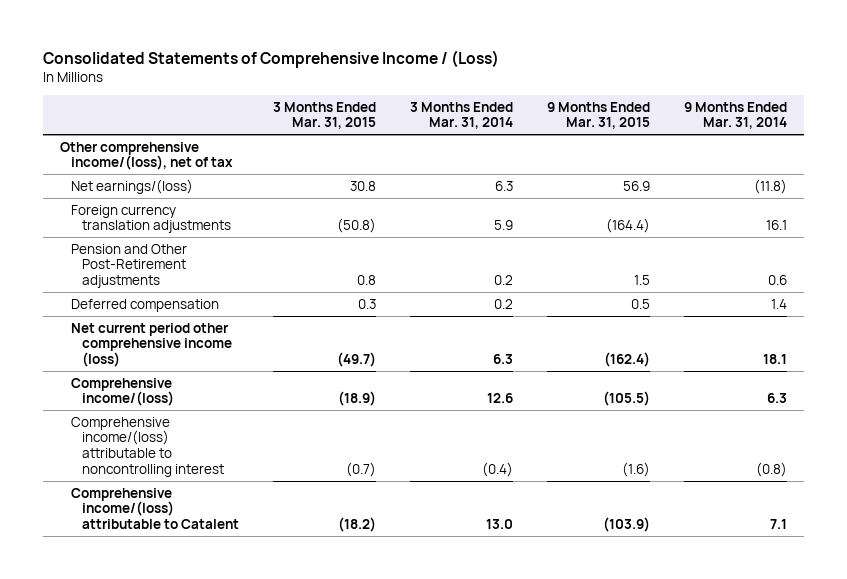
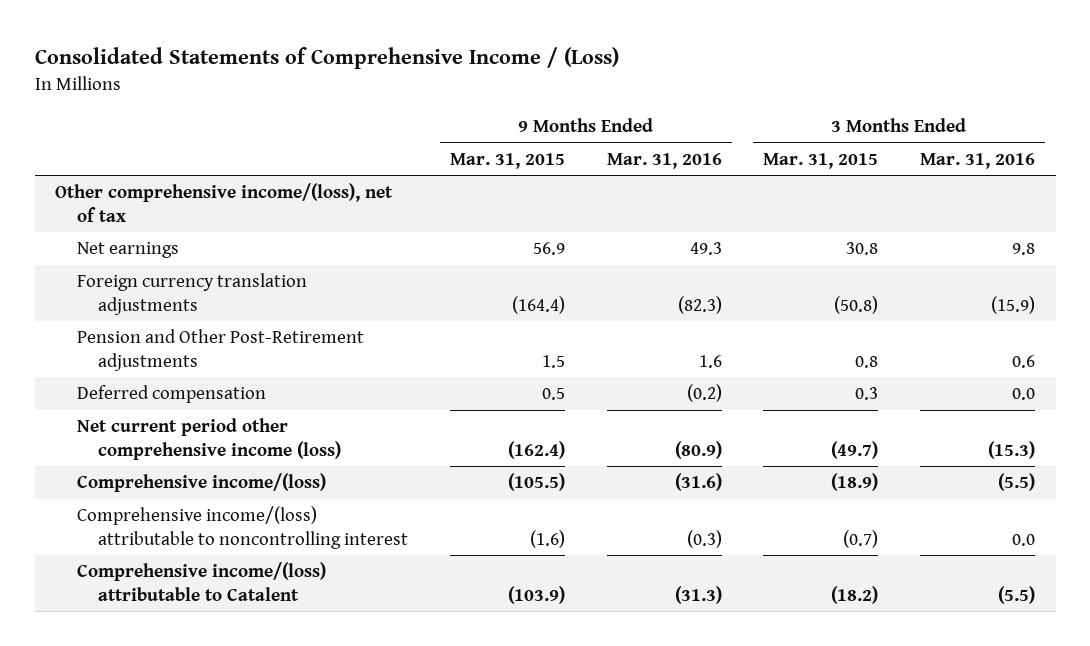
- | 3 Months Ended Mar. 31, 2015 | 3 Months Ended Mar. 31, 2014 | 9 Months Ended Mar. 31, 2015 | 9 Months Ended Mar. 31, 2014
+ | 9 Months Ended Mar. 31, 2015 | 9 Months Ended Mar. 31, 2016 | 3 Months Ended Mar. 31, 2015 | 3 Months Ended Mar. 31, 2016
- Net earnings/(loss) | 30.8 | 6.3 | 56.9 | (11.8)
+ Net earnings | 56.9 | 49.3 | 30.8 | 9.8

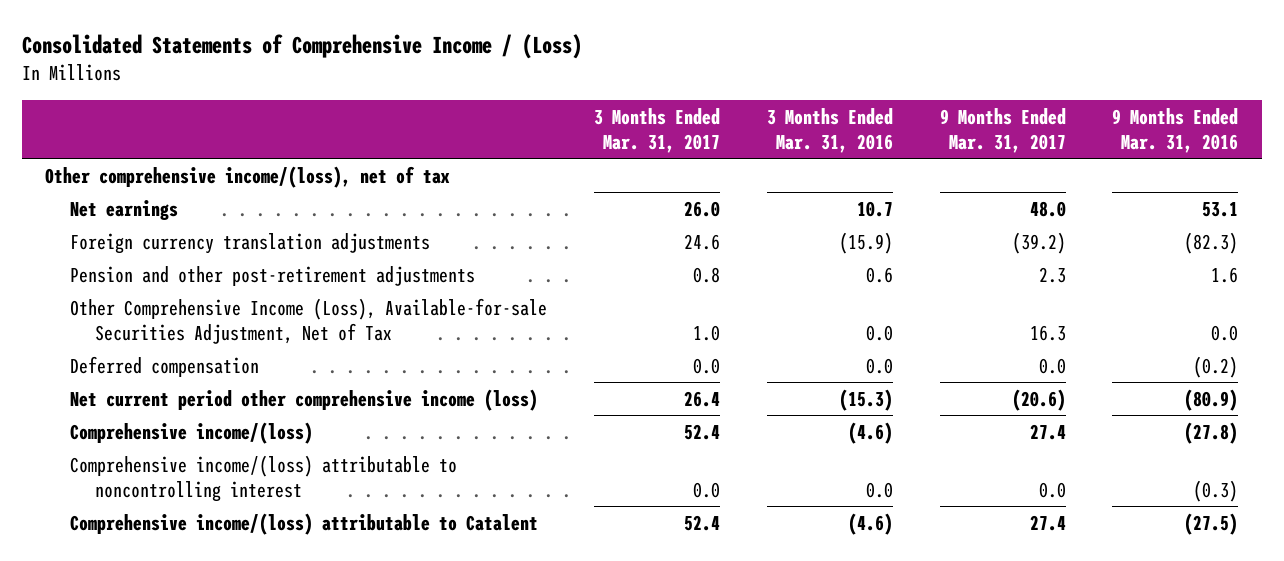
- | 9 Months Ended Mar. 31, 2015 | 9 Months Ended Mar. 31, 2016 | 3 Months Ended Mar. 31, 2015 | 3 Months Ended Mar. 31, 2016
+ | 3 Months Ended Mar. 31, 2017 | 3 Months Ended Mar. 31, 2016 | 9 Months Ended Mar. 31, 2017 | 9 Months Ended Mar. 31, 2016
- Net earnings | 56.9 | 49.3 | 30.8 | 9.8
+ Net earnings | 26.0 | 10.7 | 48.0 | 53.1
- Pension and Other Post-Retirement adjustments | 1.5 | 1.6 | 0.8 | 0.6
+ Pension and other post-retirement adjustments | 0.8 | 0.6 | 2.3 | 1.6
+ Other Comprehensive Income (Loss), Available-for-sale Securities Adjustment, Net of Tax | 1.0 | 0.0 | 16.3 | 0.0
- Comprehensive income/(loss) | (105.5) | (31.6) | (18.9) | (5.5)
+ Comprehensive income/(loss) | 52.4 | (4.6) | 27.4 | (27.8)
- Comprehensive income/(loss) attributable to Catalent | (103.9) | (31.3) | (18.2) | (5.5)
+ Comprehensive income/(loss) attributable to Catalent | 52.4 | (4.6) | 27.4 | (27.5)

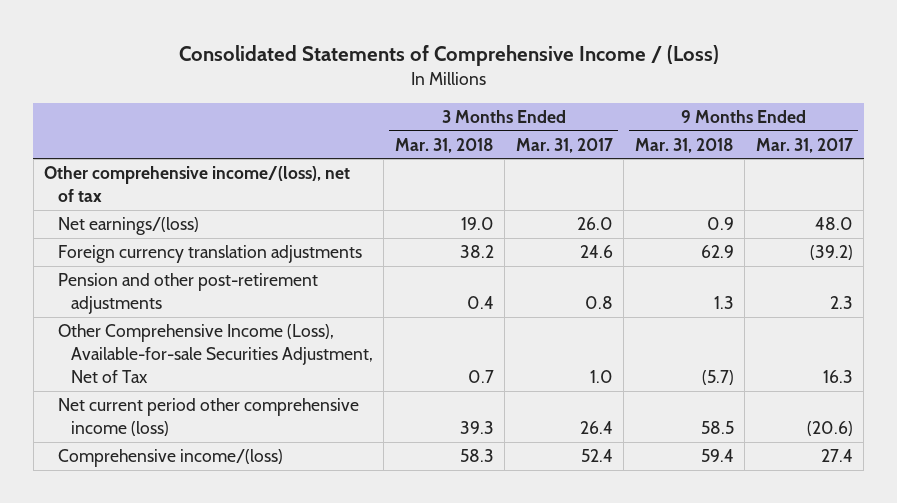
- | 3 Months Ended Mar. 31, 2017 | 3 Months Ended Mar. 31, 2016 | 9 Months Ended Mar. 31, 2017 | 9 Months Ended Mar. 31, 2016
+ | 3 Months Ended Mar. 31, 2018 | 3 Months Ended Mar. 31, 2017 | 9 Months Ended Mar. 31, 2018 | 9 Months Ended Mar. 31, 2017
- Net earnings | 26.0 | 10.7 | 48.0 | 53.1
+ Net earnings/(loss) | 19.0 | 26.0 | 0.9 | 48.0
- Deferred compensation | 0.0 | 0.0 | 0.0 | (0.2)
- Comprehensive income/(loss) attributable to noncontrolling interest | 0.0 | 0.0 | 0.0 | (0.3)
- Comprehensive income/(loss) attributable to Catalent | 52.4 | (4.6) | 27.4 | (27.5)

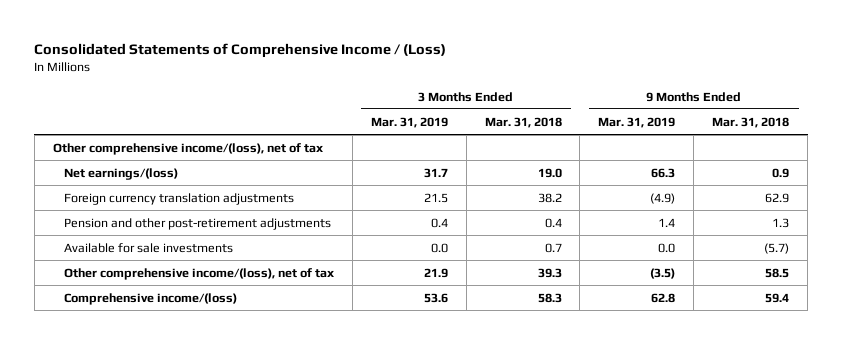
- | 3 Months Ended Mar. 31, 2018 | 3 Months Ended Mar. 31, 2017 | 9 Months Ended Mar. 31, 2018 | 9 Months Ended Mar. 31, 2017
+ | 3 Months Ended Mar. 31, 2019 | 3 Months Ended Mar. 31, 2018 | 9 Months Ended Mar. 31, 2019 | 9 Months Ended Mar. 31, 2018
- Other Comprehensive Income (Loss), Available-for-sale Securities Adjustment, Net of Tax | 0.7 | 1.0 | (5.7) | 16.3
- Net current period other comprehensive income (loss) | 39.3 | 26.4 | 58.5 | (20.6)
+ Available for sale investments | 0.0 | 0.7 | 0.0 | (5.7)
+ Other comprehensive income/(loss), net of tax | 21.9 | 39.3 | (3.5) | 58.5

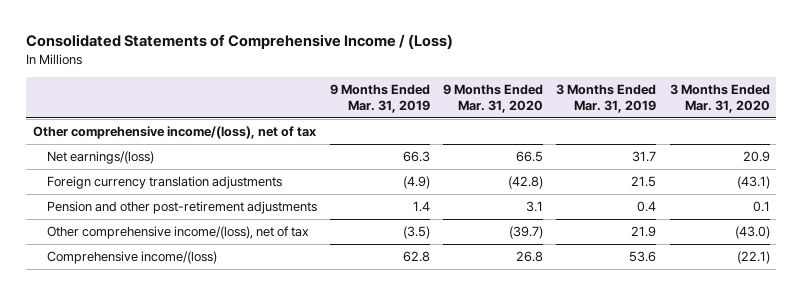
- | 3 Months Ended Mar. 31, 2019 | 3 Months Ended Mar. 31, 2018 | 9 Months Ended Mar. 31, 2019 | 9 Months Ended Mar. 31, 2018
+ | 9 Months Ended Mar. 31, 2019 | 9 Months Ended Mar. 31, 2020 | 3 Months Ended Mar. 31, 2019 | 3 Months Ended Mar. 31, 2020
- Available for sale investments | 0.0 | 0.7 | 0.0 | (5.7)

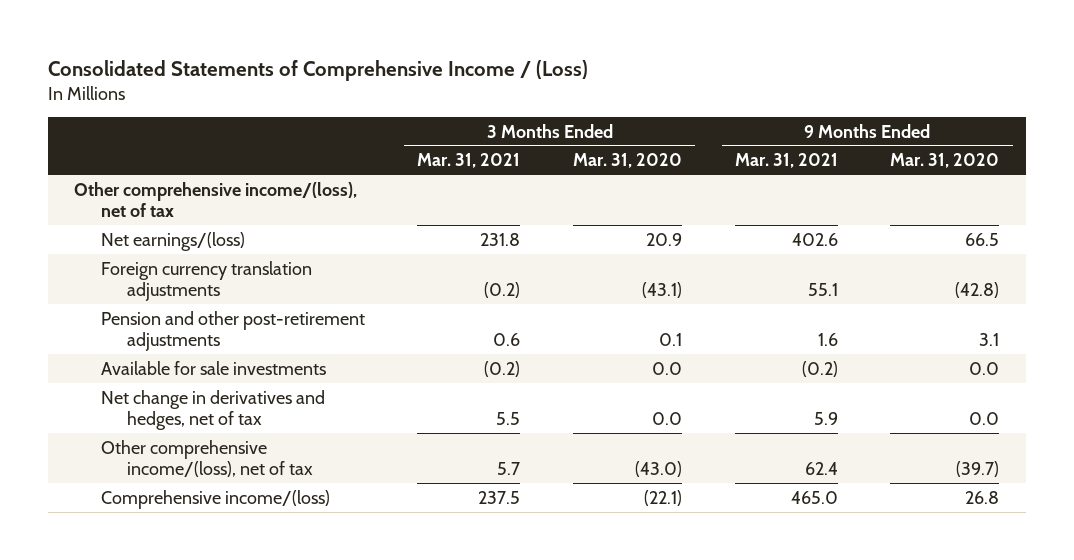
- | 9 Months Ended Mar. 31, 2019 | 9 Months Ended Mar. 31, 2020 | 3 Months Ended Mar. 31, 2019 | 3 Months Ended Mar. 31, 2020
+ | 3 Months Ended Mar. 31, 2021 | 3 Months Ended Mar. 31, 2020 | 9 Months Ended Mar. 31, 2021 | 9 Months Ended Mar. 31, 2020
+ Available for sale investments | (0.2) | 0.0 | (0.2) | 0.0
+ Net change in derivatives and hedges, net of tax | 5.5 | 0.0 | 5.9 | 0.0

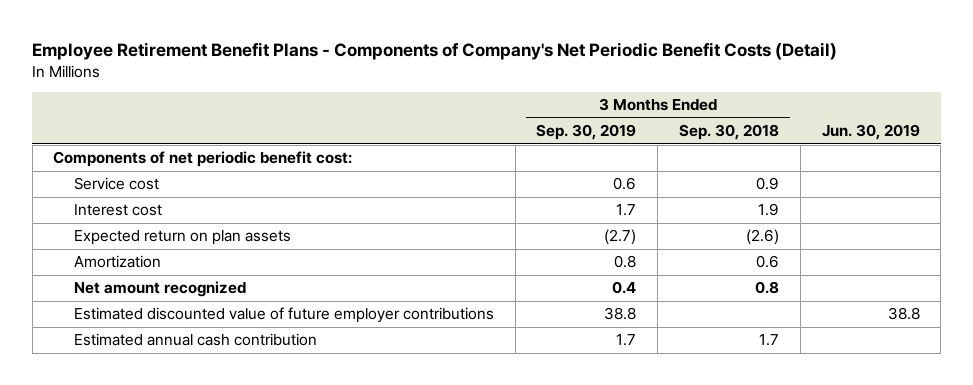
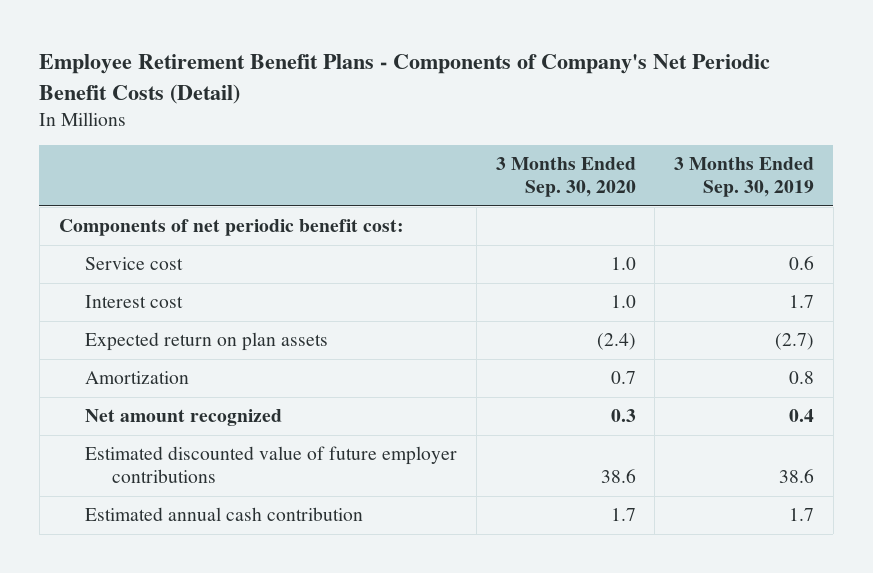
- | 3 Months Ended Sep. 30, 2019 | 3 Months Ended Sep. 30, 2018 | Jun. 30, 2019
+ | 3 Months Ended Sep. 30, 2020 | 3 Months Ended Sep. 30, 2019
- Estimated discounted value of future employer contributions | 38.8 | | 38.8
+ Estimated discounted value of future employer contributions | 38.6 | 38.6

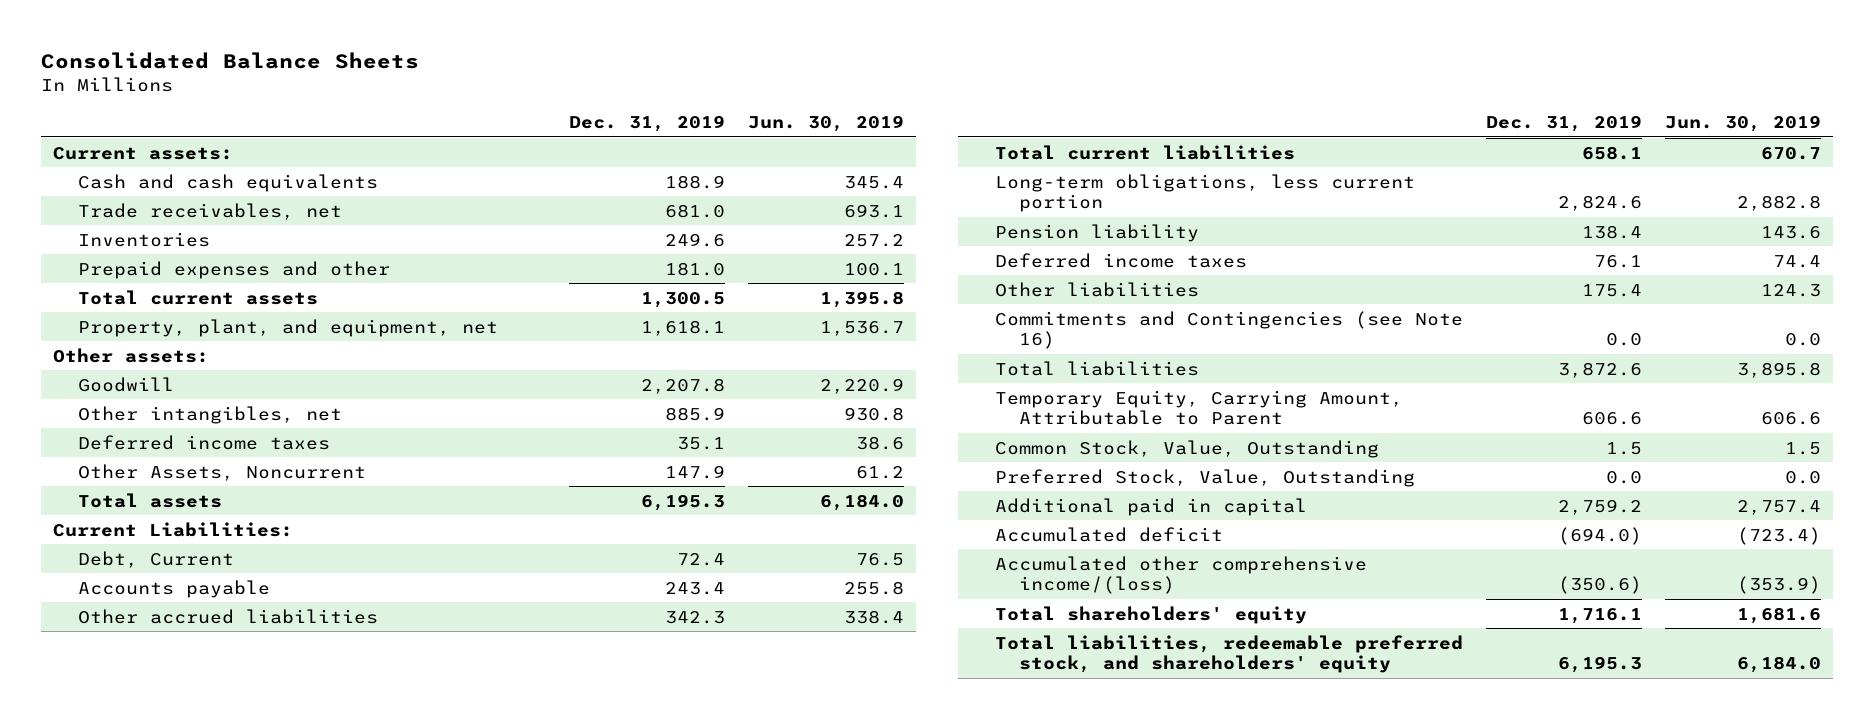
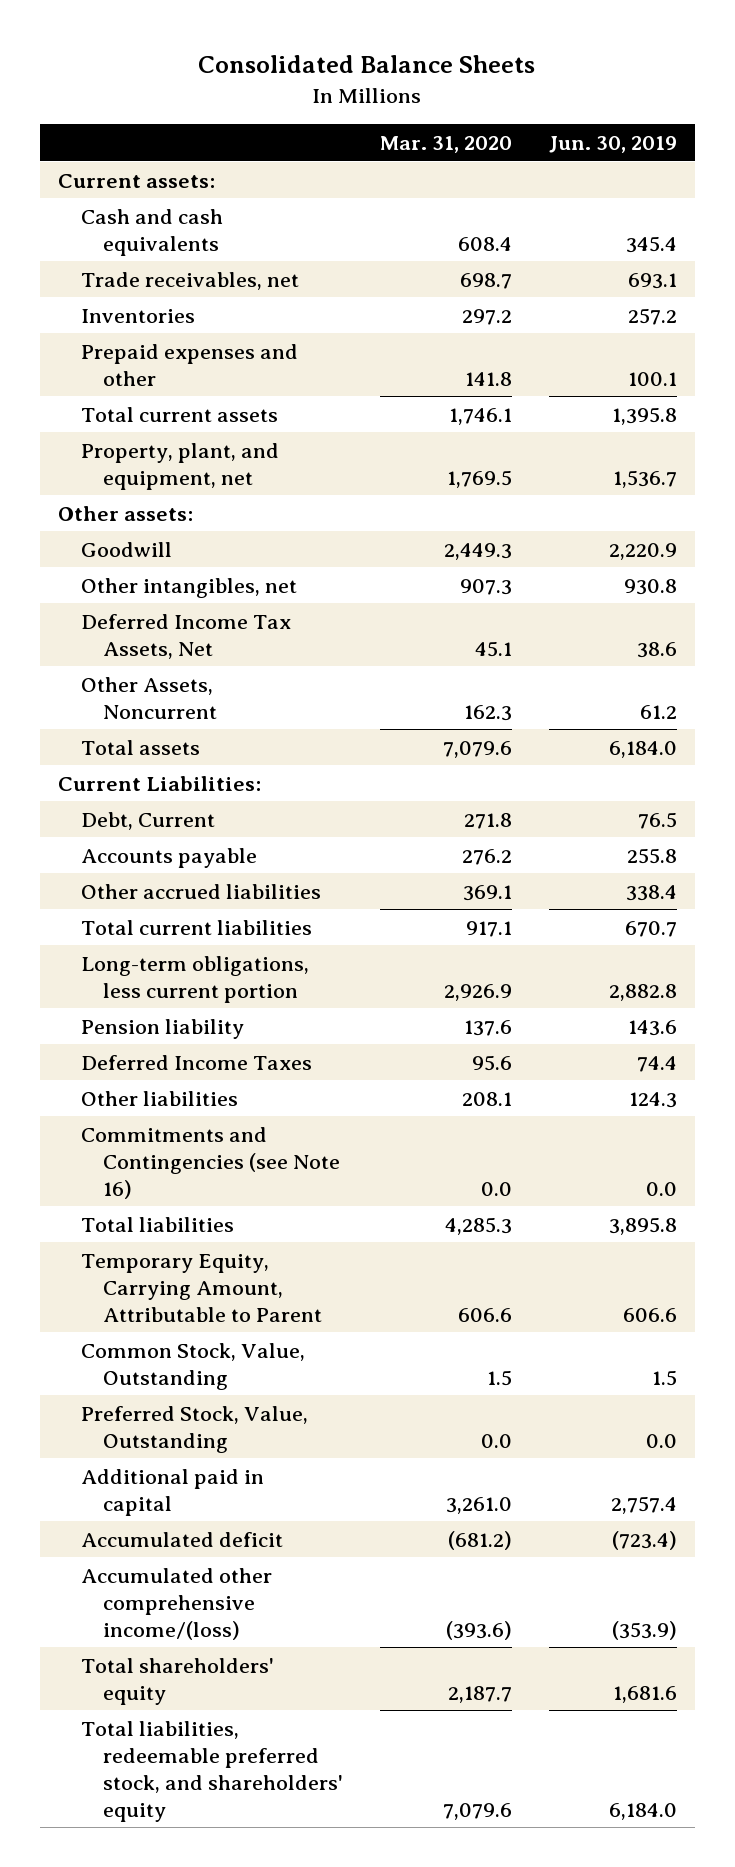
- | Dec. 31, 2019 | Jun. 30, 2019
+ | Mar. 31, 2020 | Jun. 30, 2019
- Deferred income taxes | 35.1 | 38.6
+ Deferred Income Tax Assets, Net | 45.1 | 38.6
- Deferred income taxes | 76.1 | 74.4
+ Deferred Income Taxes | 95.6 | 74.4

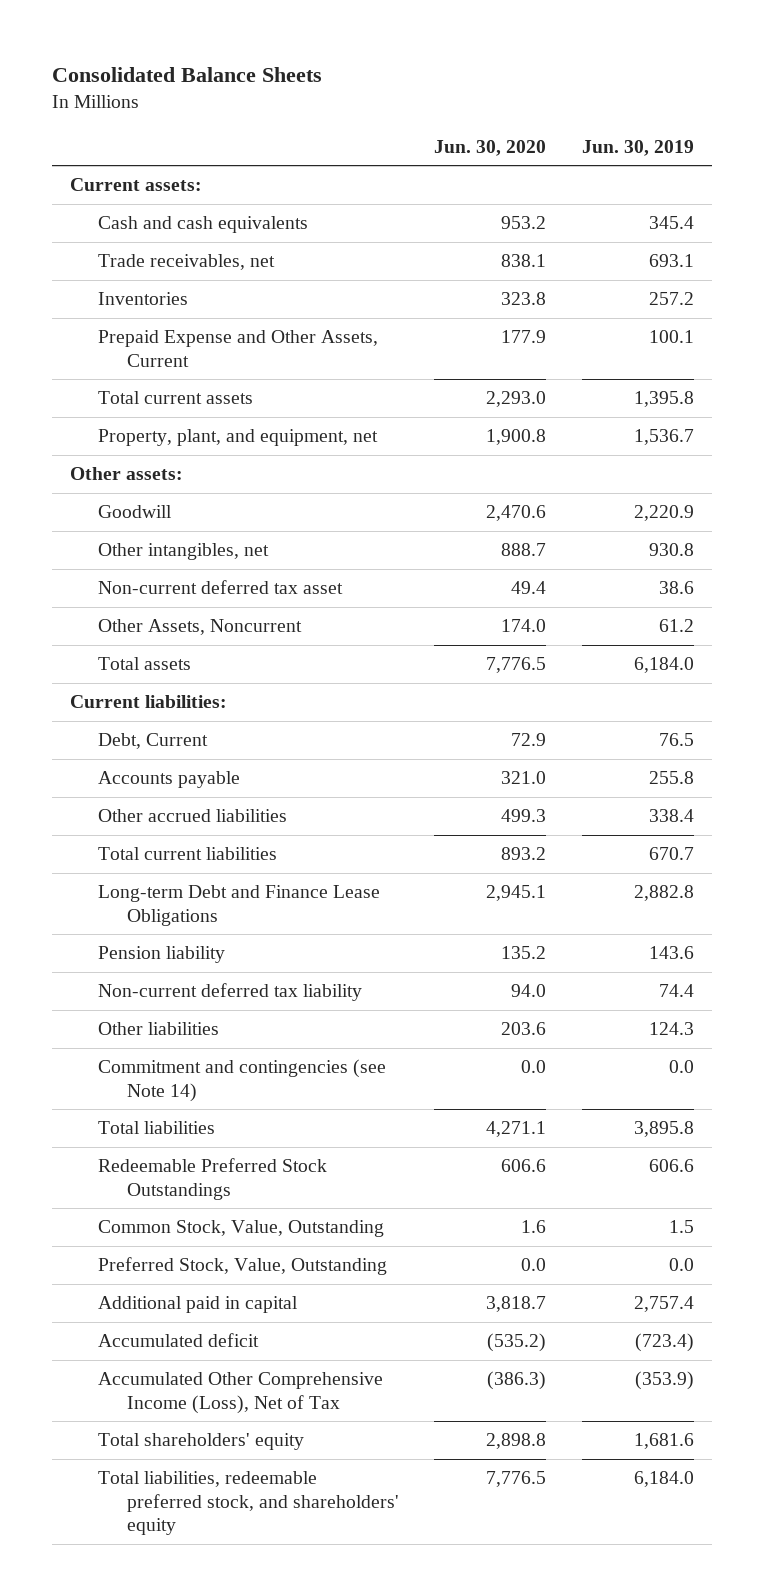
- | Mar. 31, 2020 | Jun. 30, 2019
+ | Jun. 30, 2020 | Jun. 30, 2019
- Prepaid expenses and other | 141.8 | 100.1
+ Prepaid Expense and Other Assets, Current | 177.9 | 100.1
- Deferred Income Tax Assets, Net | 45.1 | 38.6
+ Non-current deferred tax asset | 49.4 | 38.6
- Current Liabilities:
+ Current liabilities:
- Long-term obligations, less current portion | 2,926.9 | 2,882.8
+ Long-term Debt and Finance Lease Obligations | 2,945.1 | 2,882.8
- Deferred Income Taxes | 95.6 | 74.4
+ Non-current deferred tax liability | 94.0 | 74.4
- Commitments and Contingencies (see Note 16) | 0.0 | 0.0
+ Commitment and contingencies (see Note 14) | 0.0 | 0.0
- Temporary Equity, Carrying Amount, Attributable to Parent | 606.6 | 606.6
+ Redeemable Preferred Stock Outstandings | 606.6 | 606.6
- Accumulated other comprehensive income/(loss) | (393.6) | (353.9)
+ Accumulated Other Comprehensive Income (Loss), Net of Tax | (386.3) | (353.9)

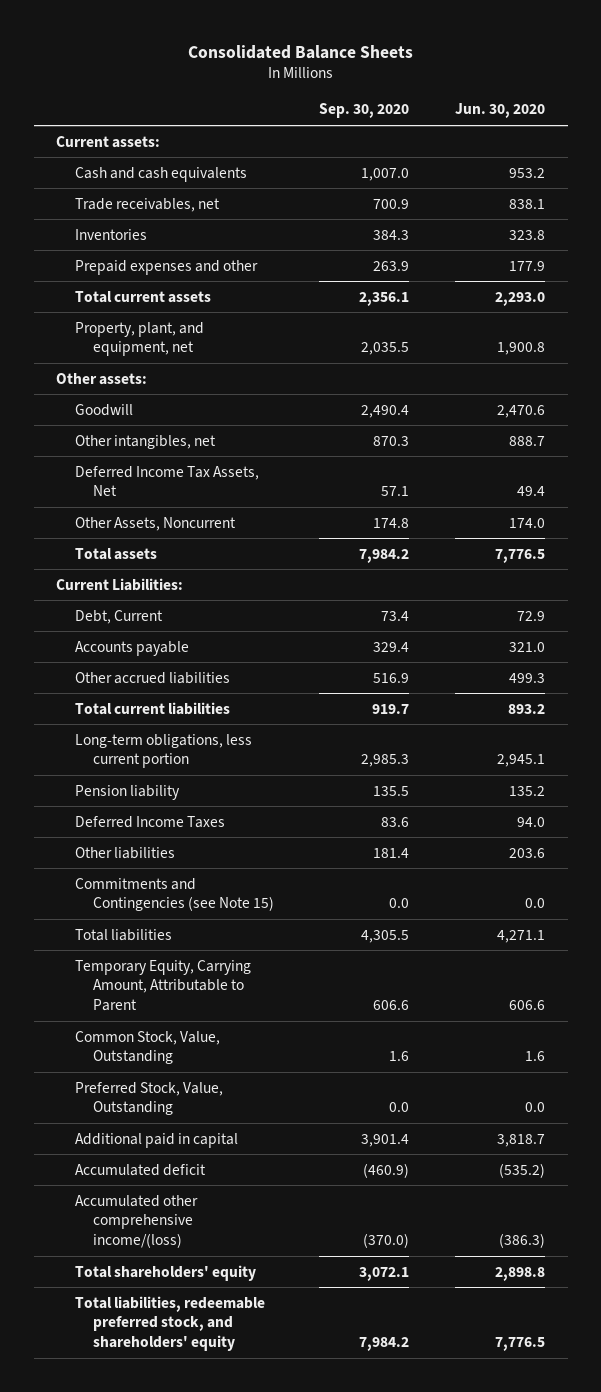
- | Jun. 30, 2020 | Jun. 30, 2019
+ | Sep. 30, 2020 | Jun. 30, 2020
- Prepaid Expense and Other Assets, Current | 177.9 | 100.1
+ Prepaid expenses and other | 263.9 | 177.9
- Non-current deferred tax asset | 49.4 | 38.6
+ Deferred Income Tax Assets, Net | 57.1 | 49.4
- Current liabilities:
+ Current Liabilities:
- Long-term Debt and Finance Lease Obligations | 2,945.1 | 2,882.8
+ Long-term obligations, less current portion | 2,985.3 | 2,945.1
- Non-current deferred tax liability | 94.0 | 74.4
+ Deferred Income Taxes | 83.6 | 94.0
- Commitment and contingencies (see Note 14) | 0.0 | 0.0
+ Commitments and Contingencies (see Note 15) | 0.0 | 0.0
- Redeemable Preferred Stock Outstandings | 606.6 | 606.6
+ Temporary Equity, Carrying Amount, Attributable to Parent | 606.6 | 606.6
- Accumulated Other Comprehensive Income (Loss), Net of Tax | (386.3) | (353.9)
+ Accumulated other comprehensive income/(loss) | (370.0) | (386.3)

